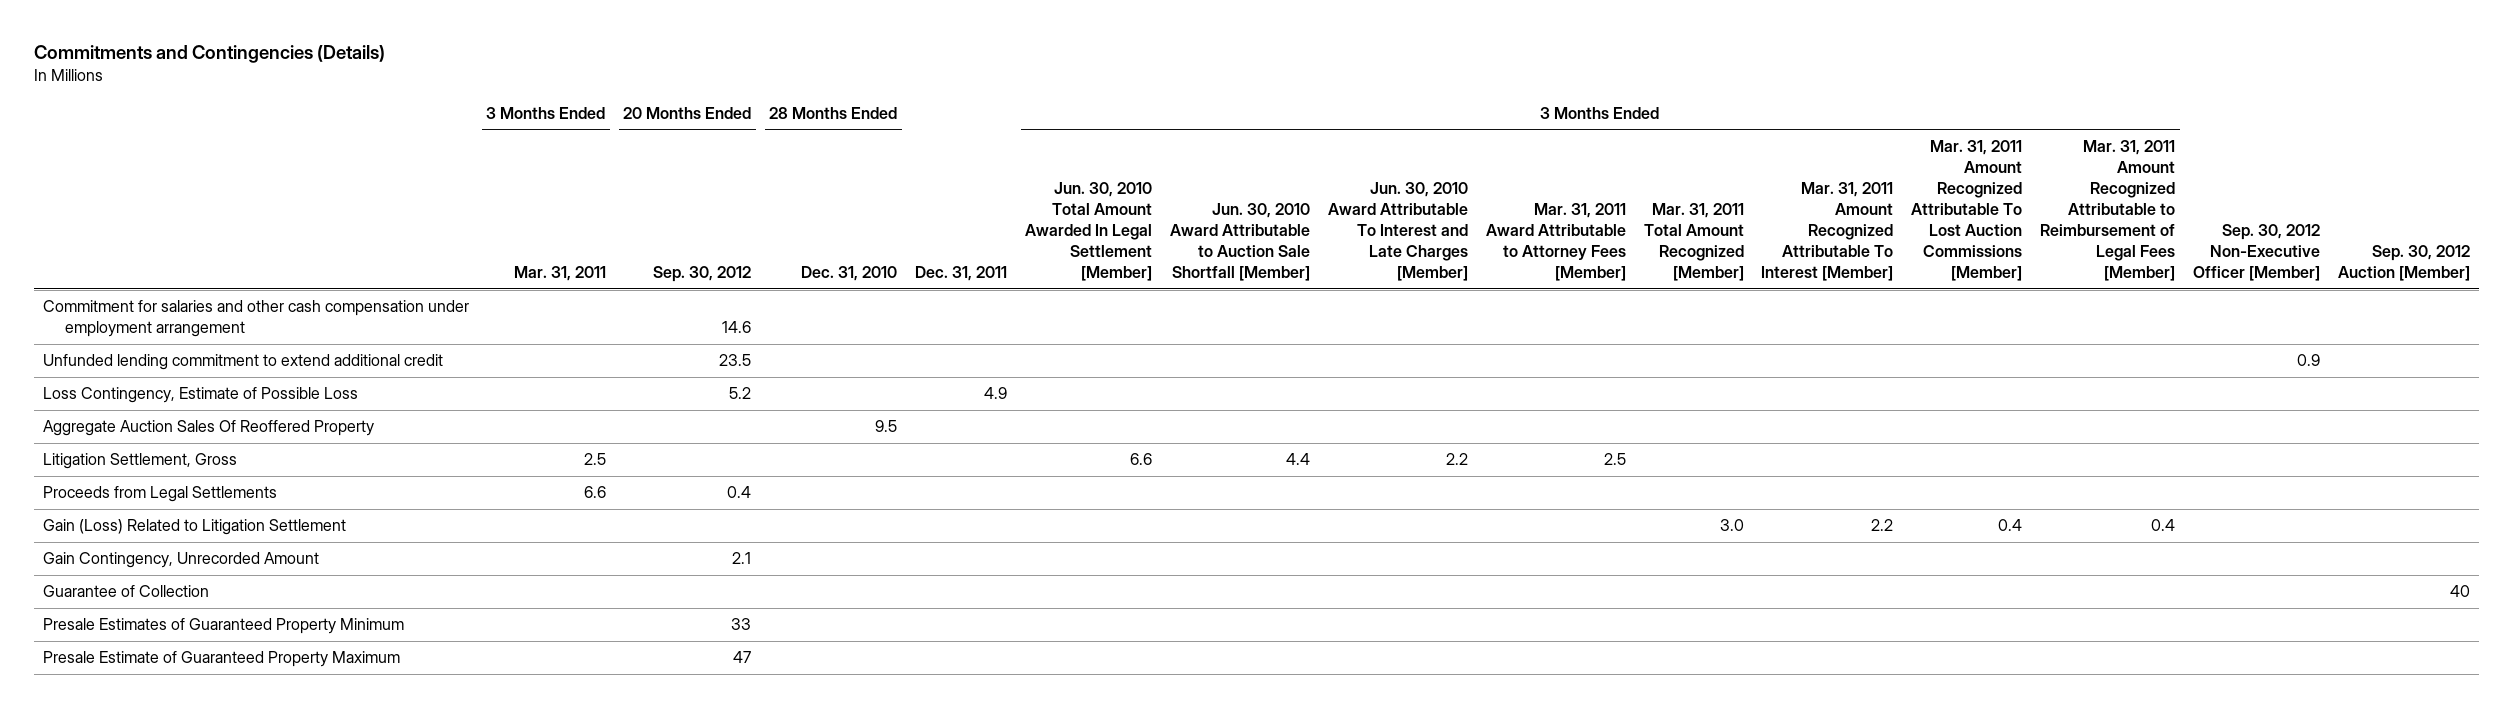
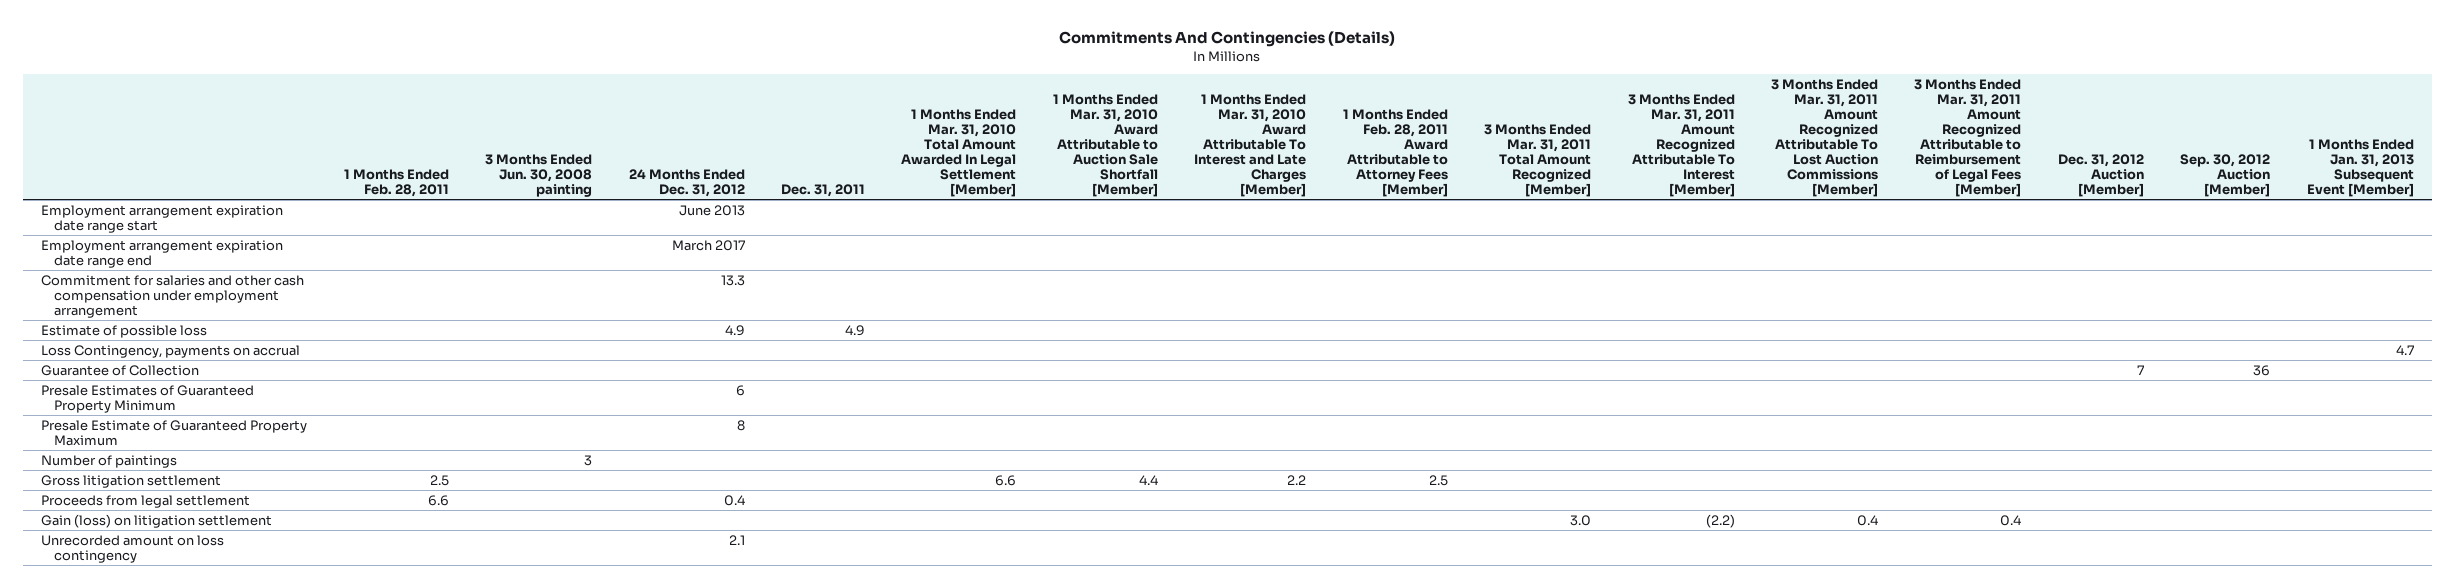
- Commitments and Contingencies (Details)
+ Commitments And Contingencies (Details)
- | 3 Months Ended Mar. 31, 2011 | 20 Months Ended Sep. 30, 2012 | 28 Months Ended Dec. 31, 2010 | Dec. 31, 2011 | 3 Months Ended Jun. 30, 2010 Total Amount Awarded In Legal Settlement [Member] | 3 Months Ended Jun. 30, 2010 Award Attributable to Auction Sale Shortfall [Member] | 3 Months Ended Jun. 30, 2010 Award Attributable To Interest and Late Charges [Member] | 3 Months Ended Mar. 31, 2011 Award Attributable to Attorney Fees [Member] | 3 Months Ended Mar. 31, 2011 Total Amount Recognized [Member] | 3 Months Ended Mar. 31, 2011 Amount Recognized Attributable To Interest [Member] | 3 Months Ended Mar. 31, 2011 Amount Recognized Attributable To Lost Auction Commissions [Member] | 3 Months Ended Mar. 31, 2011 Amount Recognized Attributable to Reimbursement of Legal Fees [Member] | Sep. 30, 2012 Non-Executive Officer [Member] | Sep. 30, 2012 Auction [Member]
+ | 1 Months Ended Feb. 28, 2011 | 3 Months Ended Jun. 30, 2008 painting | 24 Months Ended Dec. 31, 2012 | Dec. 31, 2011 | 1 Months Ended Mar. 31, 2010 Total Amount Awarded In Legal Settlement [Member] | 1 Months Ended Mar. 31, 2010 Award Attributable to Auction Sale Shortfall [Member] | 1 Months Ended Mar. 31, 2010 Award Attributable To Interest and Late Charges [Member] | 1 Months Ended Feb. 28, 2011 Award Attributable to Attorney Fees [Member] | 3 Months Ended Mar. 31, 2011 Total Amount Recognized [Member] | 3 Months Ended Mar. 31, 2011 Amount Recognized Attributable To Interest [Member] | 3 Months Ended Mar. 31, 2011 Amount Recognized Attributable To Lost Auction Commissions [Member] | 3 Months Ended Mar. 31, 2011 Amount Recognized Attributable to Reimbursement of Legal Fees [Member] | Dec. 31, 2012 Auction [Member] | Sep. 30, 2012 Auction [Member] | 1 Months Ended Jan. 31, 2013 Subsequent Event [Member]
+ Employment arrangement expiration date range start | | | June 2013 | | | | | | | | | | | |
+ Employment arrangement expiration date range end | | | March 2017 | | | | | | | | | | | |
- Unfunded lending commitment to extend additional credit | | 23.5 | | | | | | | | | | | 0.9 |
- Loss Contingency, Estimate of Possible Loss | | 5.2 | | 4.9 | | | | | | | | | |
- Aggregate Auction Sales Of Reoffered Property | | | 9.5 | | | | | | | | | | |
- Litigation Settlement, Gross | 2.5 | | | | 6.6 | 4.4 | 2.2 | 2.5 | | | | | |
- Proceeds from Legal Settlements | 6.6 | 0.4 | | | | | | | | | | | |
- Gain (Loss) Related to Litigation Settlement | | | | | | | | | 3.0 | 2.2 | 0.4 | 0.4 | |
- Gain Contingency, Unrecorded Amount | | 2.1 | | | | | | | | | | | |
- Guarantee of Collection | | | | | | | | | | | | | | 40
+ Estimate of possible loss | | | 4.9 | 4.9 | | | | | | | | | | |
+ Loss Contingency, payments on accrual | | | | | | | | | | | | | | | 4.7
+ Guarantee of Collection | | | | | | | | | | | | | 7 | 36 |
+ Number of paintings | | 3 | | | | | | | | | | | | |
+ Gross litigation settlement | 2.5 | | | | 6.6 | 4.4 | 2.2 | 2.5 | | | | | | |
+ Proceeds from legal settlement | 6.6 | | 0.4 | | | | | | | | | | | |
+ Gain (loss) on litigation settlement | | | | | | | | | 3.0 | (2.2) | 0.4 | 0.4 | | |
+ Unrecorded amount on loss contingency | | | 2.1 | | | | | | | | | | | |

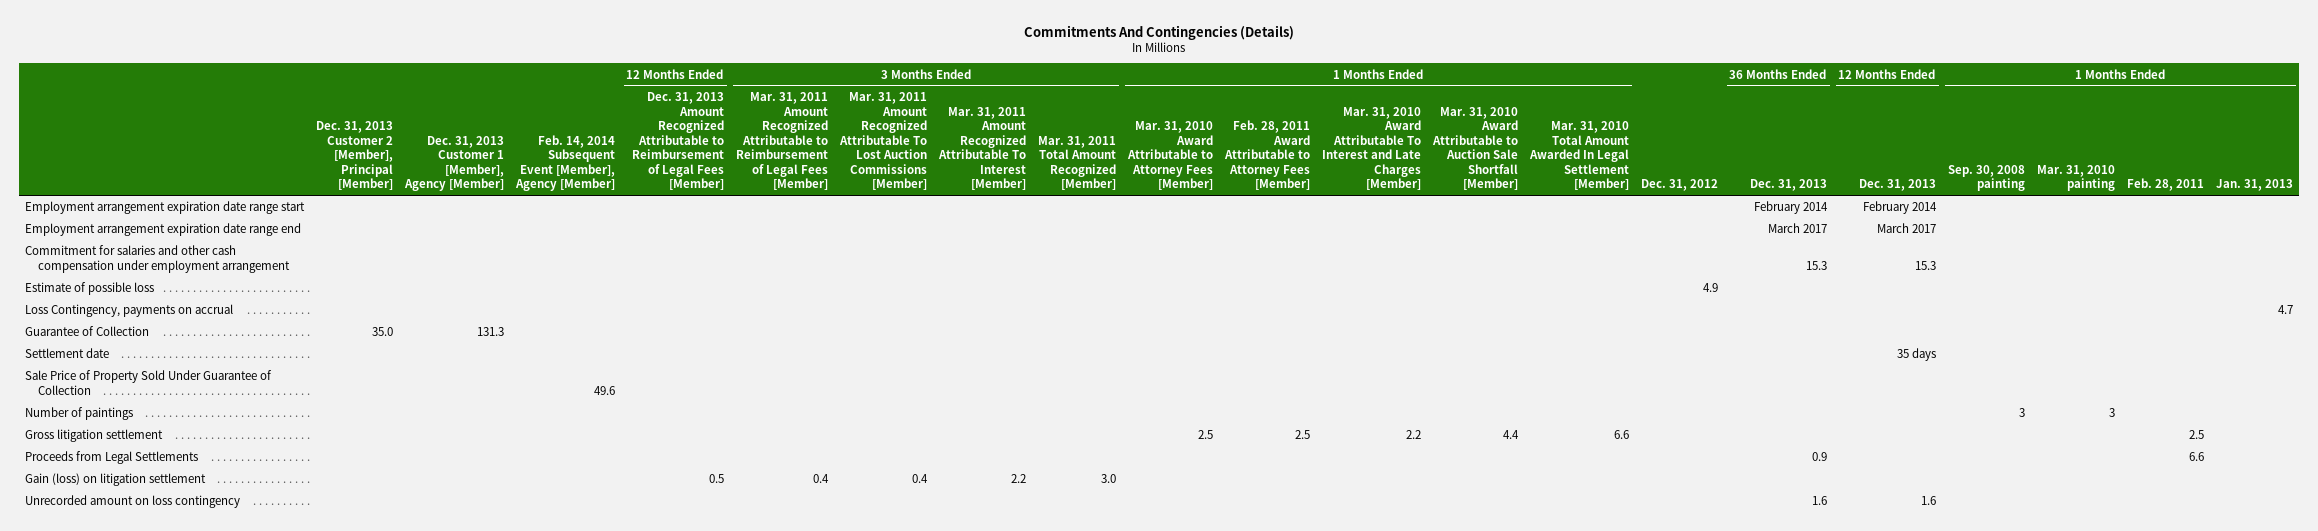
- | 1 Months Ended Feb. 28, 2011 | 3 Months Ended Jun. 30, 2008 painting | 24 Months Ended Dec. 31, 2012 | Dec. 31, 2011 | 1 Months Ended Mar. 31, 2010 Total Amount Awarded In Legal Settlement [Member] | 1 Months Ended Mar. 31, 2010 Award Attributable to Auction Sale Shortfall [Member] | 1 Months Ended Mar. 31, 2010 Award Attributable To Interest and Late Charges [Member] | 1 Months Ended Feb. 28, 2011 Award Attributable to Attorney Fees [Member] | 3 Months Ended Mar. 31, 2011 Total Amount Recognized [Member] | 3 Months Ended Mar. 31, 2011 Amount Recognized Attributable To Interest [Member] | 3 Months Ended Mar. 31, 2011 Amount Recognized Attributable To Lost Auction Commissions [Member] | 3 Months Ended Mar. 31, 2011 Amount Recognized Attributable to Reimbursement of Legal Fees [Member] | Dec. 31, 2012 Auction [Member] | Sep. 30, 2012 Auction [Member] | 1 Months Ended Jan. 31, 2013 Subsequent Event [Member]
+ | Dec. 31, 2013 Customer 2 [Member], Principal [Member] | Dec. 31, 2013 Customer 1 [Member], Agency [Member] | Feb. 14, 2014 Subsequent Event [Member], Agency [Member] | 12 Months Ended Dec. 31, 2013 Amount Recognized Attributable to Reimbursement of Legal Fees [Member] | 3 Months Ended Mar. 31, 2011 Amount Recognized Attributable to Reimbursement of Legal Fees [Member] | 3 Months Ended Mar. 31, 2011 Amount Recognized Attributable To Lost Auction Commissions [Member] | 3 Months Ended Mar. 31, 2011 Amount Recognized Attributable To Interest [Member] | 3 Months Ended Mar. 31, 2011 Total Amount Recognized [Member] | 1 Months Ended Mar. 31, 2010 Award Attributable to Attorney Fees [Member] | 1 Months Ended Feb. 28, 2011 Award Attributable to Attorney Fees [Member] | 1 Months Ended Mar. 31, 2010 Award Attributable To Interest and Late Charges [Member] | 1 Months Ended Mar. 31, 2010 Award Attributable to Auction Sale Shortfall [Member] | 1 Months Ended Mar. 31, 2010 Total Amount Awarded In Legal Settlement [Member] | Dec. 31, 2012 | 36 Months Ended Dec. 31, 2013 | 12 Months Ended Dec. 31, 2013 | 1 Months Ended Sep. 30, 2008 painting | 1 Months Ended Mar. 31, 2010 painting | 1 Months Ended Feb. 28, 2011 | 1 Months Ended Jan. 31, 2013
- Presale Estimates of Guaranteed Property Minimum | | | 6 | | | | | | | | | | | |
- Presale Estimate of Guaranteed Property Maximum | | | 8 | | | | | | | | | | | |
+ Settlement date | | | | | | | | | | | | | | | | 35 days | | | |
+ Sale Price of Property Sold Under Guarantee of Collection | | | 49.6 | | | | | | | | | | | | | | | | |
- Proceeds from legal settlement | 6.6 | | 0.4 | | | | | | | | | | | |
- Gain (loss) on litigation settlement | | | | | | | | | 3.0 | (2.2) | 0.4 | 0.4 | | |
+ Proceeds from Legal Settlements | | | | | | | | | | | | | | | 0.9 | | | | 6.6 |
+ Gain (loss) on litigation settlement | | | | 0.5 | 0.4 | 0.4 | 2.2 | 3.0 | | | | | | | | | | | |

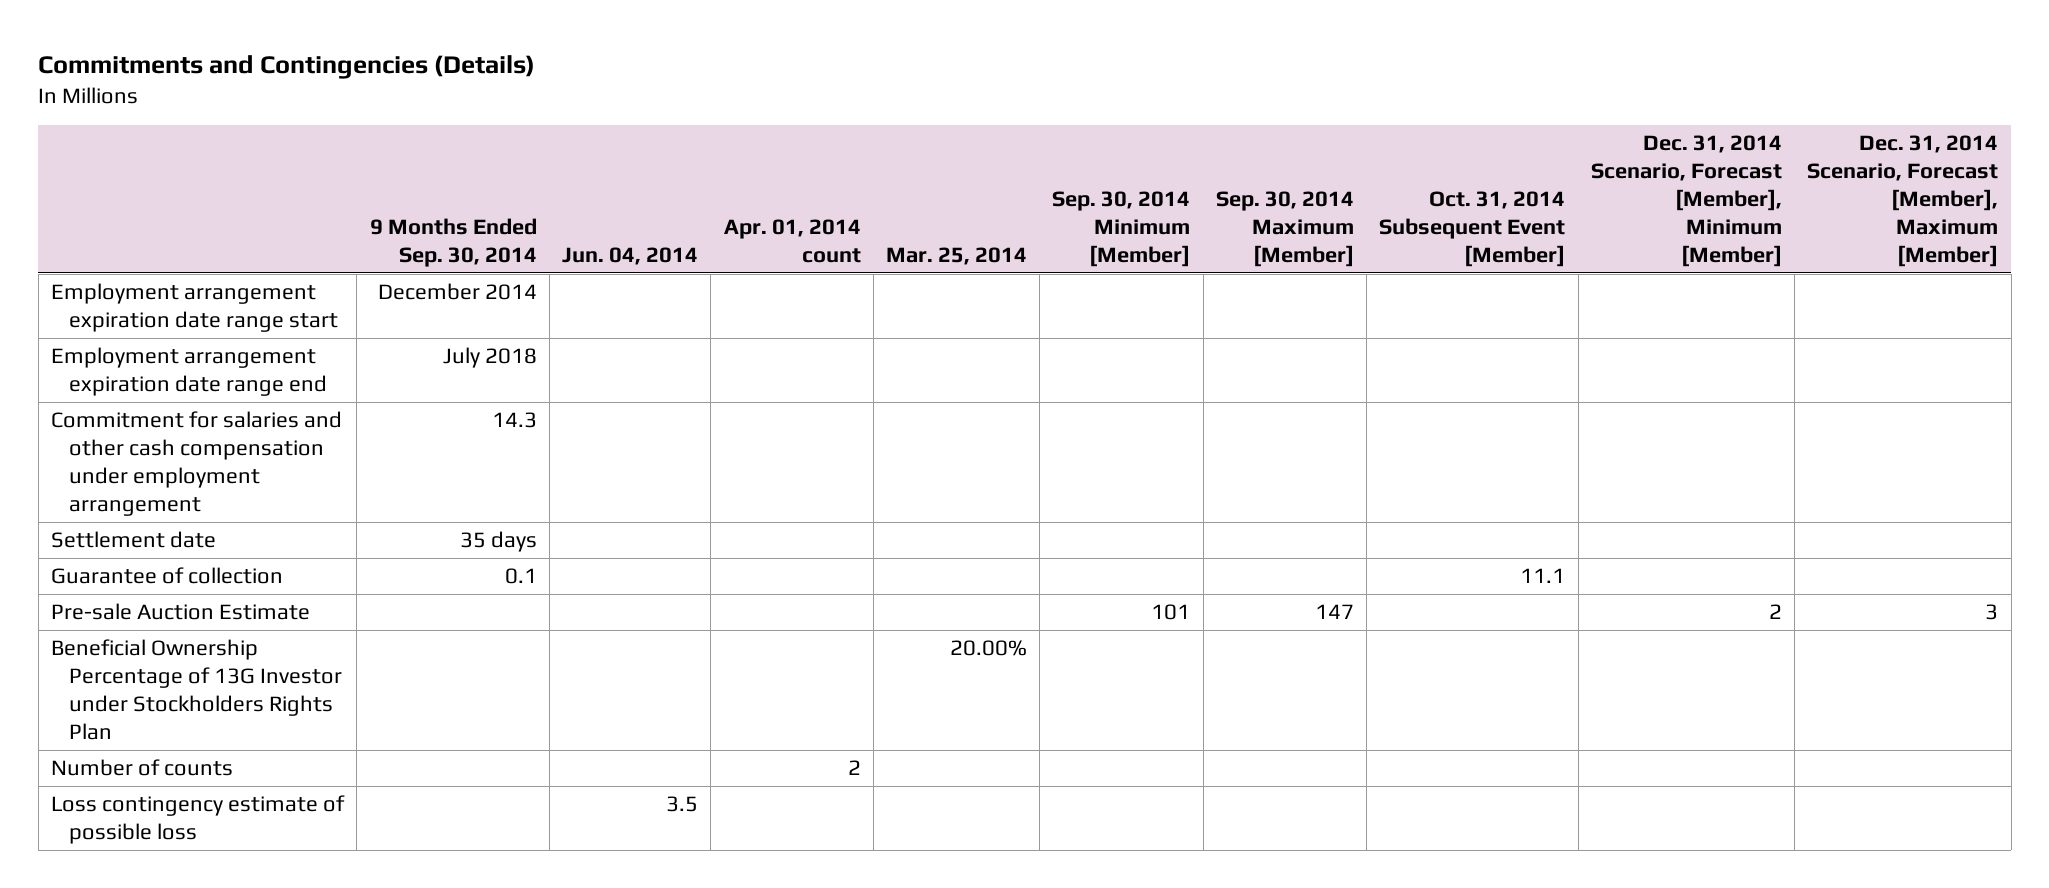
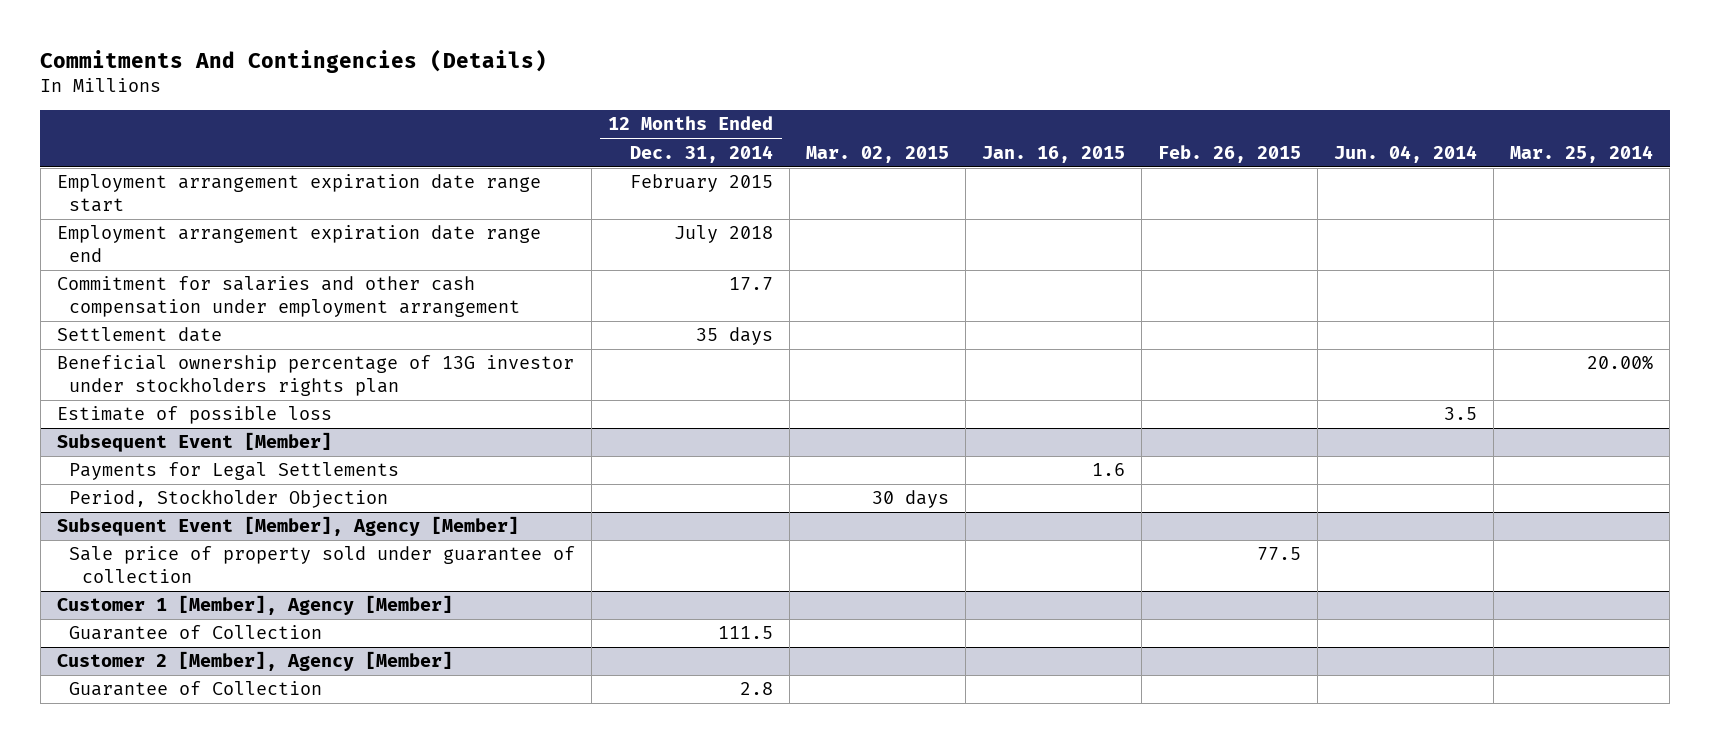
- Commitments and Contingencies (Details)
+ Commitments And Contingencies (Details)
- | 9 Months Ended Sep. 30, 2014 | Jun. 04, 2014 | Apr. 01, 2014 count | Mar. 25, 2014 | Sep. 30, 2014 Minimum [Member] | Sep. 30, 2014 Maximum [Member] | Oct. 31, 2014 Subsequent Event [Member] | Dec. 31, 2014 Scenario, Forecast [Member], Minimum [Member] | Dec. 31, 2014 Scenario, Forecast [Member], Maximum [Member]
+ | 12 Months Ended Dec. 31, 2014 | Mar. 02, 2015 | Jan. 16, 2015 | Feb. 26, 2015 | Jun. 04, 2014 | Mar. 25, 2014
- Guarantee of collection | 0.1 | | | | | | 11.1 | |
- Pre-sale Auction Estimate | | | | | 101 | 147 | | 2 | 3
- Beneficial Ownership Percentage of 13G Investor under Stockholders Rights Plan | | | | 20.00% | | | | |
- Number of counts | | | 2 | | | | | |
- Loss contingency estimate of possible loss | | 3.5 | | | | | | |
+ Beneficial ownership percentage of 13G investor under stockholders rights plan | | | | | | 20.00%
+ Estimate of possible loss | | | | | 3.5 |
+ Subsequent Event [Member]
+ Payments for Legal Settlements | | | 1.6 | | |
+ Period, Stockholder Objection | | 30 days | | | |
+ Subsequent Event [Member], Agency [Member]
+ Sale price of property sold under guarantee of collection | | | | 77.5 | |
+ Customer 1 [Member], Agency [Member]
+ Guarantee of Collection | 111.5 | | | | |
+ Customer 2 [Member], Agency [Member]
+ Guarantee of Collection | 2.8 | | | | |

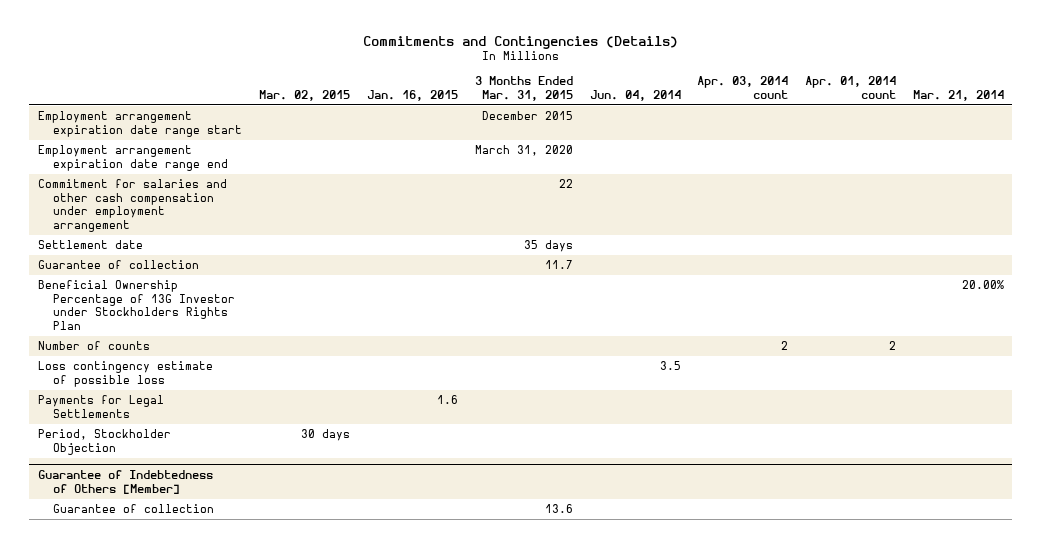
- Commitments And Contingencies (Details)
+ Commitments and Contingencies (Details)
- | 12 Months Ended Dec. 31, 2014 | Mar. 02, 2015 | Jan. 16, 2015 | Feb. 26, 2015 | Jun. 04, 2014 | Mar. 25, 2014
+ | Mar. 02, 2015 | Jan. 16, 2015 | 3 Months Ended Mar. 31, 2015 | Jun. 04, 2014 | Apr. 03, 2014 count | Apr. 01, 2014 count | Mar. 21, 2014
- Beneficial ownership percentage of 13G investor under stockholders rights plan | | | | | | 20.00%
- Estimate of possible loss | | | | | 3.5 |
- Subsequent Event [Member]
- Payments for Legal Settlements | | | 1.6 | | |
- Period, Stockholder Objection | | 30 days | | | |
- Subsequent Event [Member], Agency [Member]
- Sale price of property sold under guarantee of collection | | | | 77.5 | |
- Customer 1 [Member], Agency [Member]
- Guarantee of Collection | 111.5 | | | | |
- Customer 2 [Member], Agency [Member]
- Guarantee of Collection | 2.8 | | | | |
+ Guarantee of collection | | | 11.7 | | | |
+ Beneficial Ownership Percentage of 13G Investor under Stockholders Rights Plan | | | | | | | 20.00%
+ Number of counts | | | | | 2 | 2 |
+ Loss contingency estimate of possible loss | | | | 3.5 | | |
+ Payments for Legal Settlements | | 1.6 | | | | |
+ Period, Stockholder Objection | 30 days | | | | | |
+ Guarantee of Indebtedness of Others [Member]
+ Guarantee of collection | | | 13.6 | | | |

